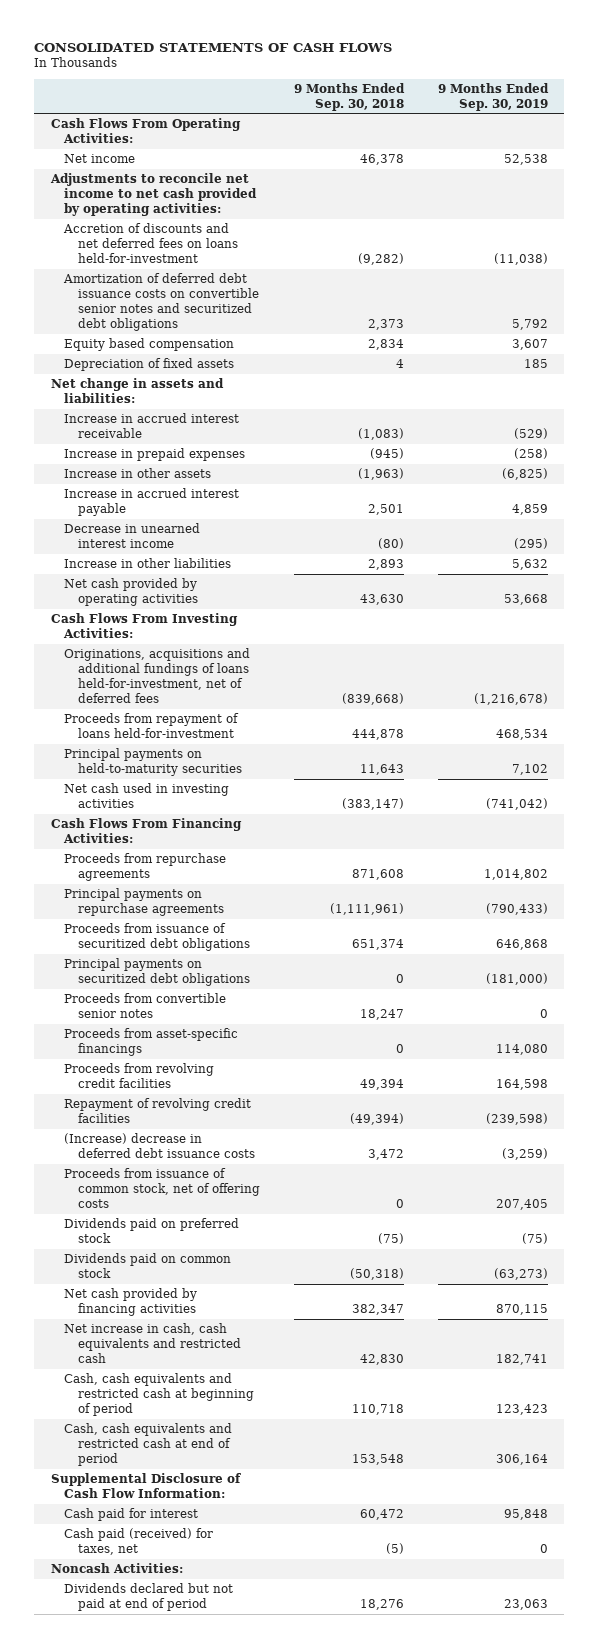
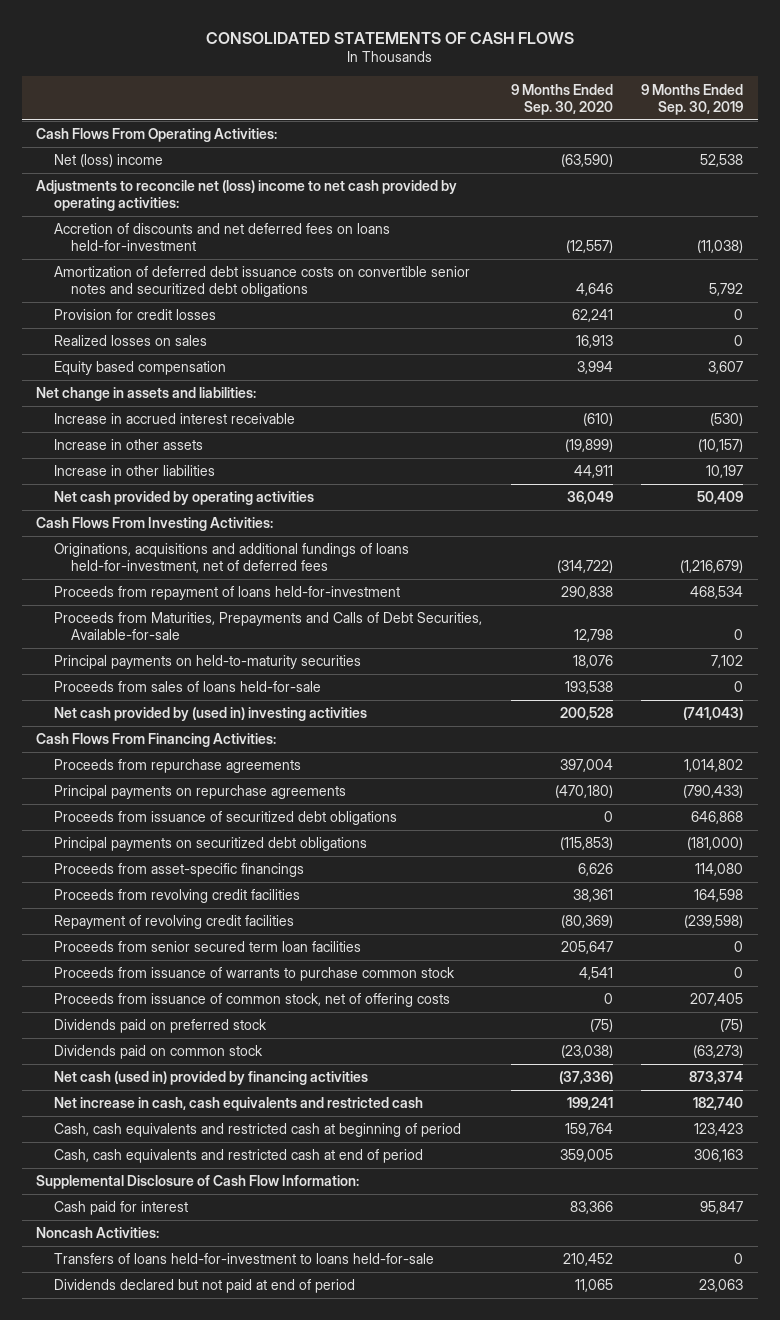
- | 9 Months Ended Sep. 30, 2018 | 9 Months Ended Sep. 30, 2019
+ | 9 Months Ended Sep. 30, 2020 | 9 Months Ended Sep. 30, 2019
- Net income | 46,378 | 52,538
- Adjustments to reconcile net income to net cash provided by operating activities:
+ Net (loss) income | (63,590) | 52,538
+ Adjustments to reconcile net (loss) income to net cash provided by operating activities:
+ Provision for credit losses | 62,241 | 0
+ Realized losses on sales | 16,913 | 0
- Depreciation of fixed assets | 4 | 185
- Increase in accrued interest receivable | (1,083) | (529)
- Increase in prepaid expenses | (945) | (258)
- Increase in other assets | (1,963) | (6,825)
- Increase in accrued interest payable | 2,501 | 4,859
- Decrease in unearned interest income | (80) | (295)
- Increase in other liabilities | 2,893 | 5,632
- Net cash provided by operating activities | 43,630 | 53,668
+ Increase in accrued interest receivable | (610) | (530)
+ Increase in other assets | (19,899) | (10,157)
+ Increase in other liabilities | 44,911 | 10,197
+ Net cash provided by operating activities | 36,049 | 50,409
- Originations, acquisitions and additional fundings of loans held-for-investment, net of deferred fees | (839,668) | (1,216,678)
+ Originations, acquisitions and additional fundings of loans held-for-investment, net of deferred fees | (314,722) | (1,216,679)
+ Proceeds from Maturities, Prepayments and Calls of Debt Securities, Available-for-sale | 12,798 | 0
- Net cash used in investing activities | (383,147) | (741,042)
+ Proceeds from sales of loans held-for-sale | 193,538 | 0
+ Net cash provided by (used in) investing activities | 200,528 | (741,043)
- Proceeds from convertible senior notes | 18,247 | 0
- (Increase) decrease in deferred debt issuance costs | 3,472 | (3,259)
+ Proceeds from senior secured term loan facilities | 205,647 | 0
+ Proceeds from issuance of warrants to purchase common stock | 4,541 | 0
- Net cash provided by financing activities | 382,347 | 870,115
- Net increase in cash, cash equivalents and restricted cash | 42,830 | 182,741
+ Net cash (used in) provided by financing activities | (37,336) | 873,374
+ Net increase in cash, cash equivalents and restricted cash | 199,241 | 182,740
- Cash, cash equivalents and restricted cash at end of period | 153,548 | 306,164
+ Cash, cash equivalents and restricted cash at end of period | 359,005 | 306,163
- Cash paid for interest | 60,472 | 95,848
- Cash paid (received) for taxes, net | (5) | 0
+ Cash paid for interest | 83,366 | 95,847
+ Transfers of loans held-for-investment to loans held-for-sale | 210,452 | 0

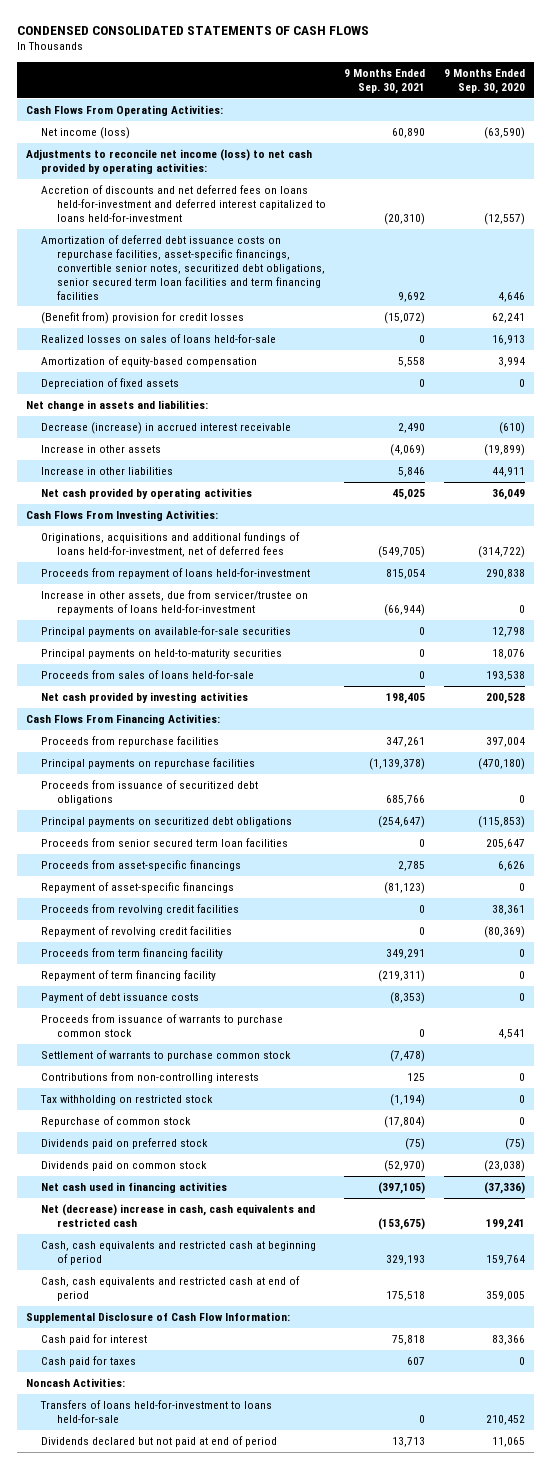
- CONSOLIDATED STATEMENTS OF CASH FLOWS
+ CONDENSED CONSOLIDATED STATEMENTS OF CASH FLOWS
- | 9 Months Ended Sep. 30, 2020 | 9 Months Ended Sep. 30, 2019
+ | 9 Months Ended Sep. 30, 2021 | 9 Months Ended Sep. 30, 2020
- Net (loss) income | (63,590) | 52,538
- Adjustments to reconcile net (loss) income to net cash provided by operating activities:
- Accretion of discounts and net deferred fees on loans held-for-investment | (12,557) | (11,038)
- Amortization of deferred debt issuance costs on convertible senior notes and securitized debt obligations | 4,646 | 5,792
- Provision for credit losses | 62,241 | 0
- Realized losses on sales | 16,913 | 0
- Equity based compensation | 3,994 | 3,607
+ Net income (loss) | 60,890 | (63,590)
+ Adjustments to reconcile net income (loss) to net cash provided by operating activities:
+ Accretion of discounts and net deferred fees on loans held-for-investment and deferred interest capitalized to loans held-for-investment | (20,310) | (12,557)
+ Amortization of deferred debt issuance costs on repurchase facilities, asset-specific financings, convertible senior notes, securitized debt obligations, senior secured term loan facilities and term financing facilities | 9,692 | 4,646
+ (Benefit from) provision for credit losses | (15,072) | 62,241
+ Realized losses on sales of loans held-for-sale | 0 | 16,913
+ Amortization of equity-based compensation | 5,558 | 3,994
+ Depreciation of fixed assets | 0 | 0
- Increase in accrued interest receivable | (610) | (530)
+ Decrease (increase) in accrued interest receivable | 2,490 | (610)
- Proceeds from Maturities, Prepayments and Calls of Debt Securities, Available-for-sale | 12,798 | 0
+ Increase in other assets, due from servicer/trustee on repayments of loans held-for-investment | (66,944) | 0
+ Principal payments on available-for-sale securities | 0 | 12,798
- Net cash provided by (used in) investing activities | 200,528 | (741,043)
+ Net cash provided by investing activities | 198,405 | 200,528
- Proceeds from repurchase agreements | 397,004 | 1,014,802
- Principal payments on repurchase agreements | (470,180) | (790,433)
+ Proceeds from repurchase facilities | 347,261 | 397,004
+ Principal payments on repurchase facilities | (1,139,378) | (470,180)
moved up: Proceeds from senior secured term loan facilities | 0 | 205,647
+ Repayment of asset-specific financings | (81,123) | 0
+ Proceeds from term financing facility | 349,291 | 0
+ Repayment of term financing facility | (219,311) | 0
+ Payment of debt issuance costs | (8,353) | 0
- Proceeds from issuance of common stock, net of offering costs | 0 | 207,405
+ Settlement of warrants to purchase common stock | (7,478) |
+ Contributions from non-controlling interests | 125 | 0
+ Tax withholding on restricted stock | (1,194) | 0
+ Repurchase of common stock | (17,804) | 0
- Net cash (used in) provided by financing activities | (37,336) | 873,374
- Net increase in cash, cash equivalents and restricted cash | 199,241 | 182,740
+ Net cash used in financing activities | (397,105) | (37,336)
+ Net (decrease) increase in cash, cash equivalents and restricted cash | (153,675) | 199,241
+ Cash paid for taxes | 607 | 0

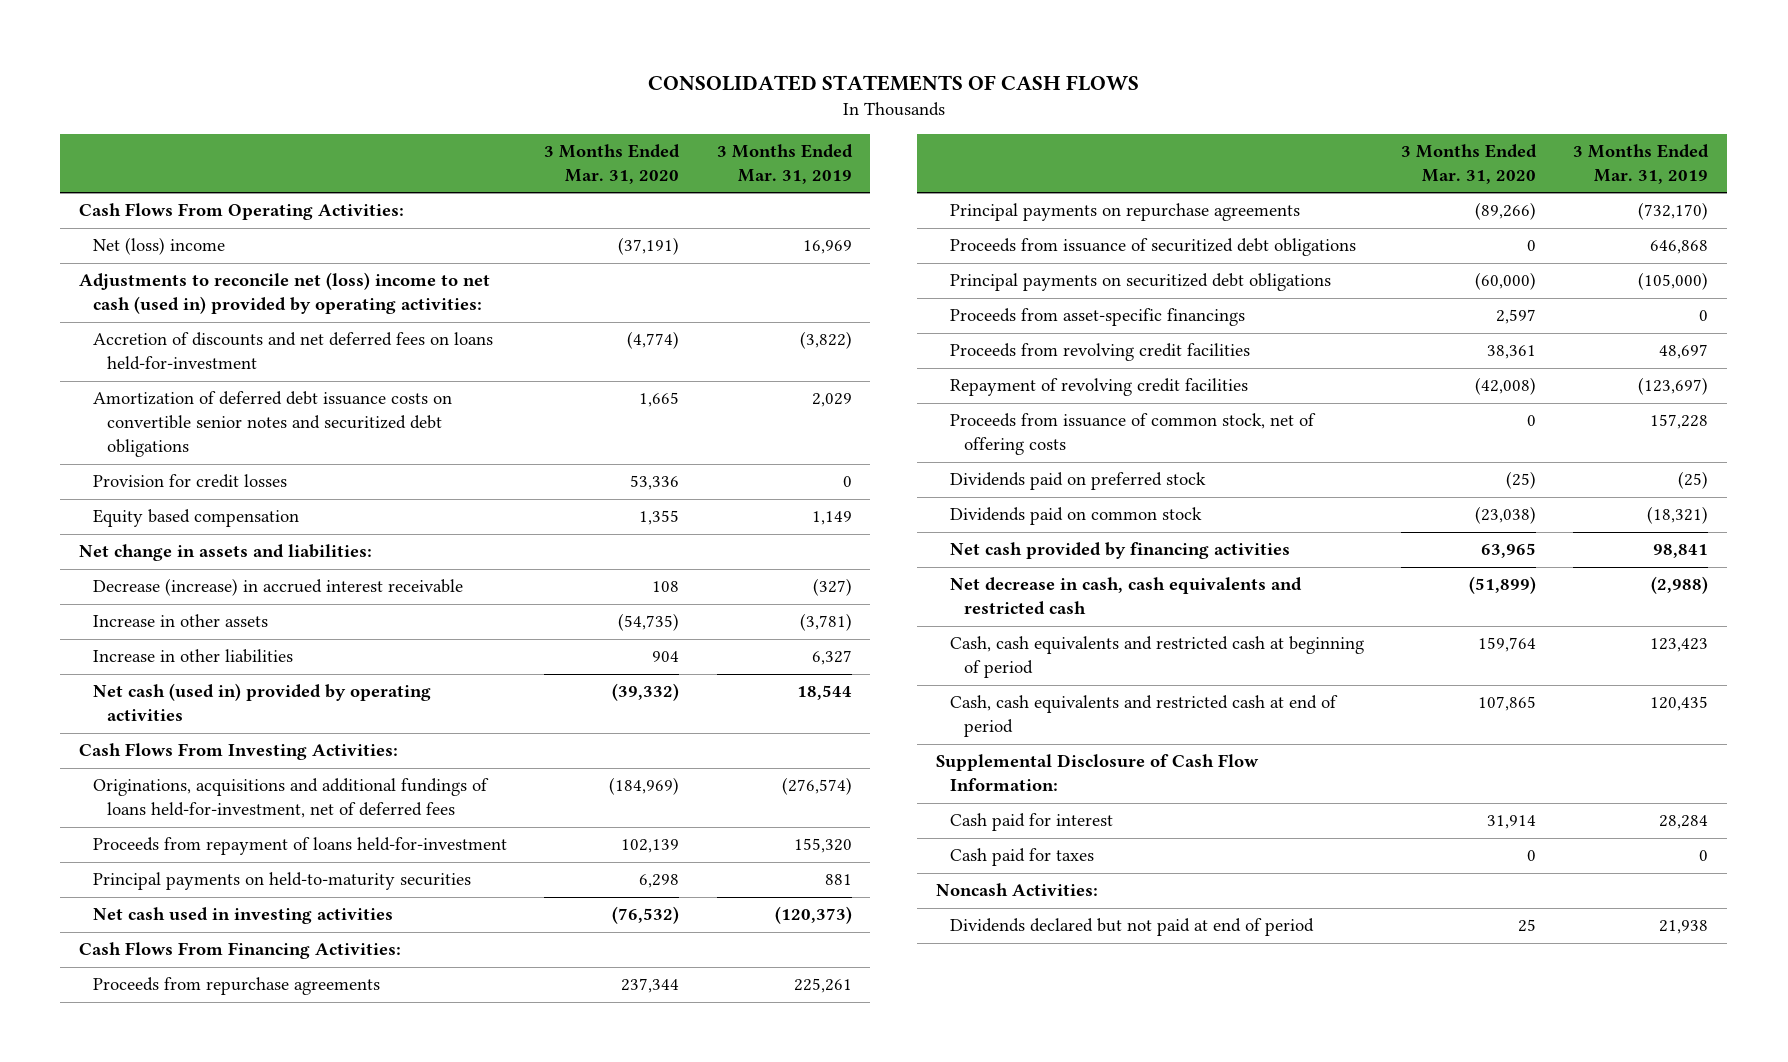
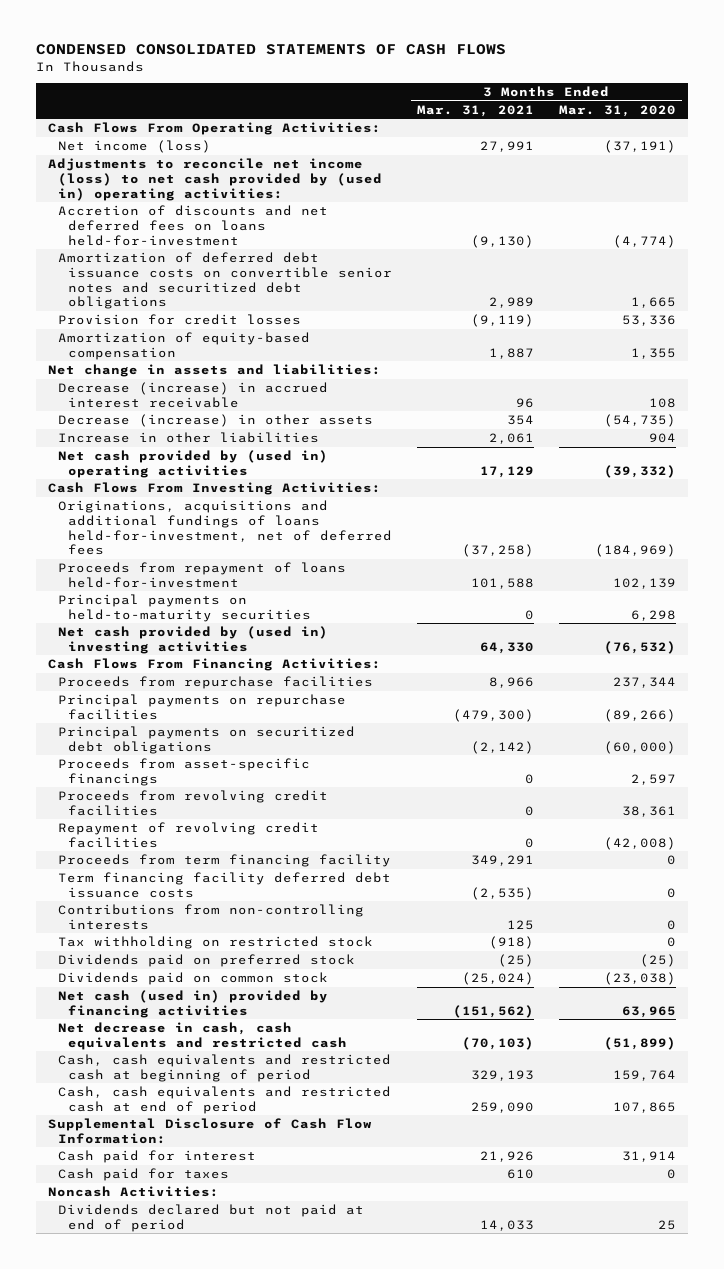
- CONSOLIDATED STATEMENTS OF CASH FLOWS
+ CONDENSED CONSOLIDATED STATEMENTS OF CASH FLOWS
- | 3 Months Ended Mar. 31, 2020 | 3 Months Ended Mar. 31, 2019
+ | 3 Months Ended Mar. 31, 2021 | 3 Months Ended Mar. 31, 2020
- Net (loss) income | (37,191) | 16,969
- Adjustments to reconcile net (loss) income to net cash (used in) provided by operating activities:
+ Net income (loss) | 27,991 | (37,191)
+ Adjustments to reconcile net income (loss) to net cash provided by (used in) operating activities:
- Equity based compensation | 1,355 | 1,149
+ Amortization of equity-based compensation | 1,887 | 1,355
- Increase in other assets | (54,735) | (3,781)
+ Decrease (increase) in other assets | 354 | (54,735)
- Net cash (used in) provided by operating activities | (39,332) | 18,544
+ Net cash provided by (used in) operating activities | 17,129 | (39,332)
- Net cash used in investing activities | (76,532) | (120,373)
+ Net cash provided by (used in) investing activities | 64,330 | (76,532)
- Proceeds from repurchase agreements | 237,344 | 225,261
- Principal payments on repurchase agreements | (89,266) | (732,170)
- Proceeds from issuance of securitized debt obligations | 0 | 646,868
+ Proceeds from repurchase facilities | 8,966 | 237,344
+ Principal payments on repurchase facilities | (479,300) | (89,266)
- Proceeds from issuance of common stock, net of offering costs | 0 | 157,228
+ Proceeds from term financing facility | 349,291 | 0
+ Term financing facility deferred debt issuance costs | (2,535) | 0
+ Contributions from non-controlling interests | 125 | 0
+ Tax withholding on restricted stock | (918) | 0
- Net cash provided by financing activities | 63,965 | 98,841
+ Net cash (used in) provided by financing activities | (151,562) | 63,965

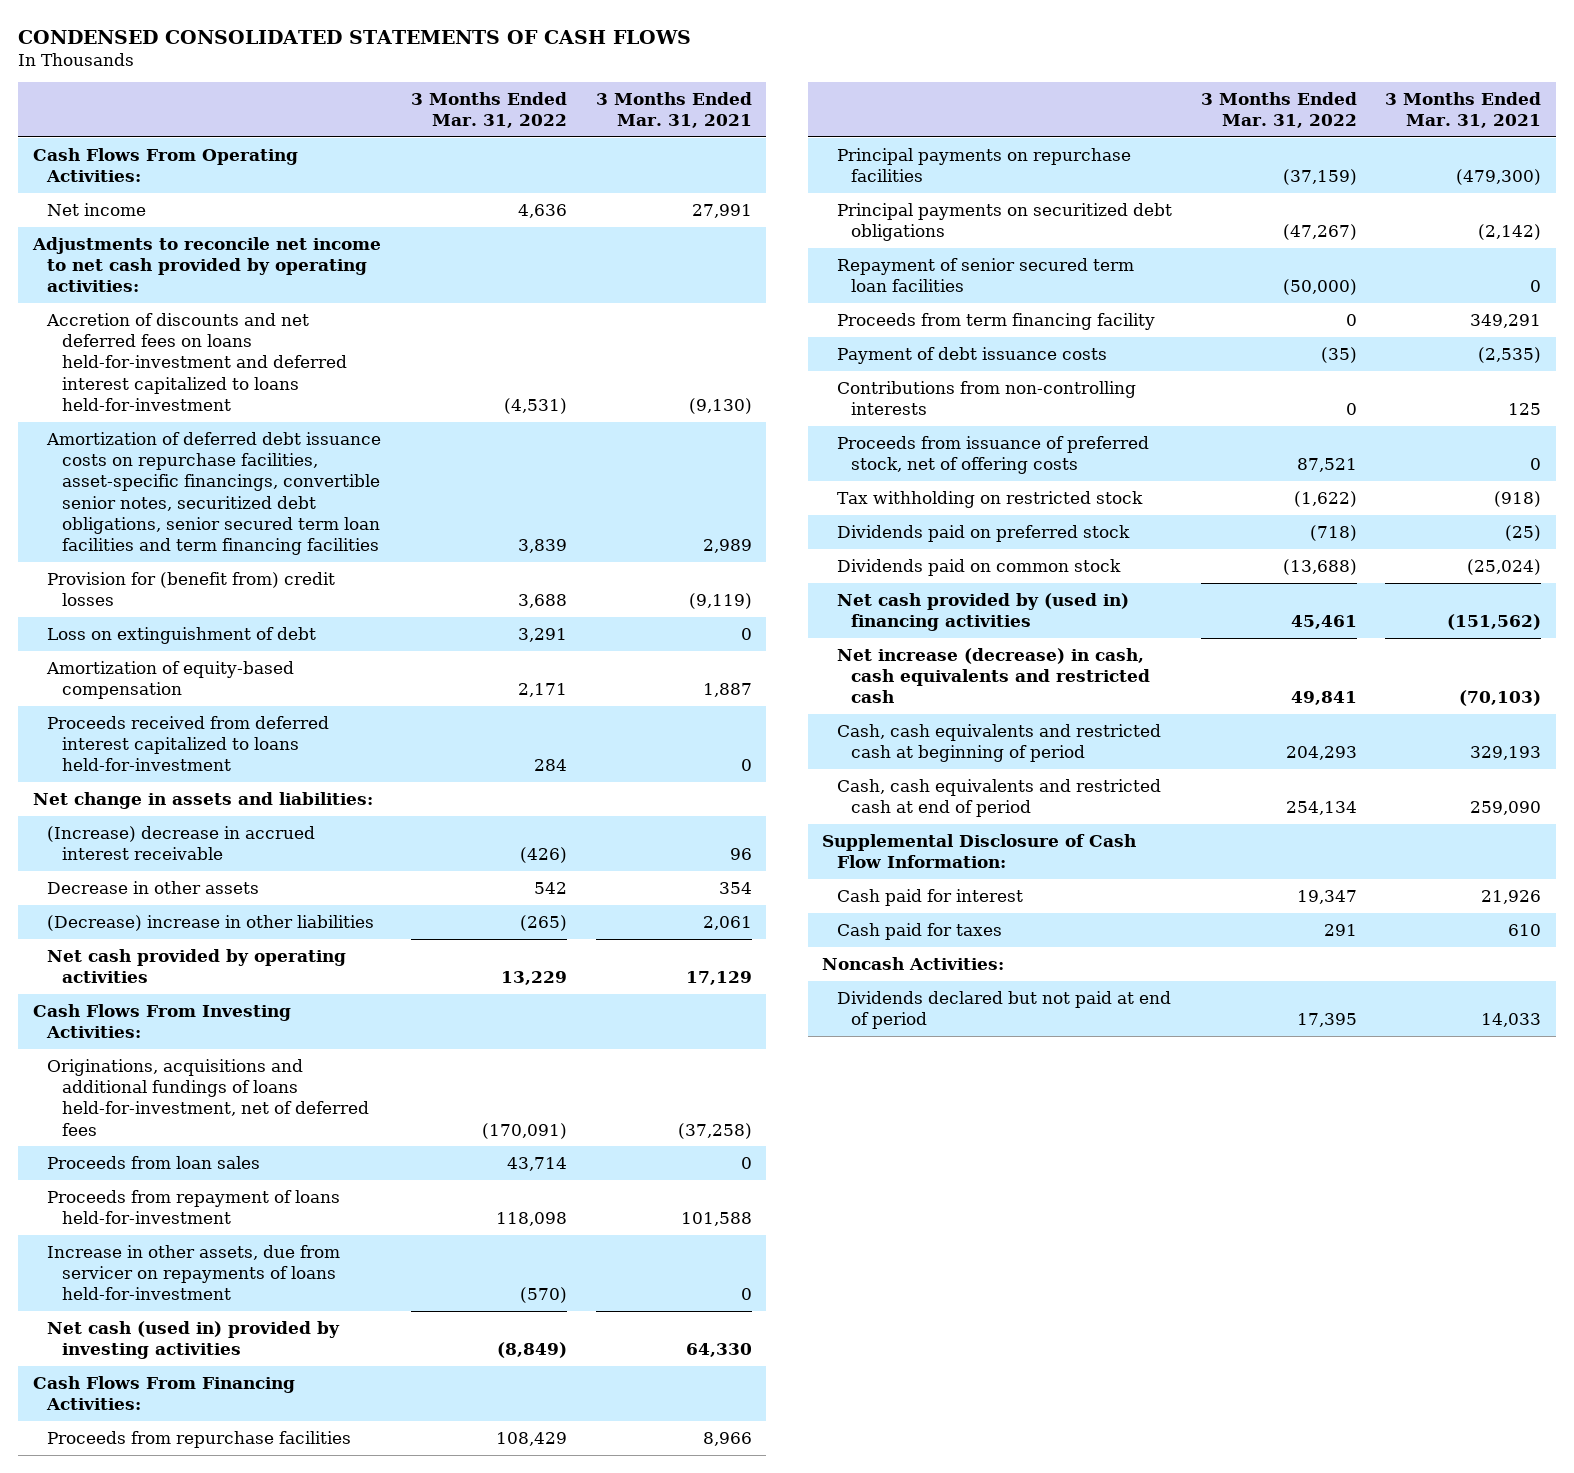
- | 3 Months Ended Mar. 31, 2021 | 3 Months Ended Mar. 31, 2020
+ | 3 Months Ended Mar. 31, 2022 | 3 Months Ended Mar. 31, 2021
- Net income (loss) | 27,991 | (37,191)
- Adjustments to reconcile net income (loss) to net cash provided by (used in) operating activities:
- Accretion of discounts and net deferred fees on loans held-for-investment | (9,130) | (4,774)
- Amortization of deferred debt issuance costs on convertible senior notes and securitized debt obligations | 2,989 | 1,665
- Provision for credit losses | (9,119) | 53,336
+ Net income | 4,636 | 27,991
+ Adjustments to reconcile net income to net cash provided by operating activities:
+ Accretion of discounts and net deferred fees on loans held-for-investment and deferred interest capitalized to loans held-for-investment | (4,531) | (9,130)
+ Amortization of deferred debt issuance costs on repurchase facilities, asset-specific financings, convertible senior notes, securitized debt obligations, senior secured term loan facilities and term financing facilities | 3,839 | 2,989
+ Provision for (benefit from) credit losses | 3,688 | (9,119)
+ Loss on extinguishment of debt | 3,291 | 0
+ Proceeds received from deferred interest capitalized to loans held-for-investment | 284 | 0
- Decrease (increase) in accrued interest receivable | 96 | 108
- Decrease (increase) in other assets | 354 | (54,735)
- Increase in other liabilities | 2,061 | 904
- Net cash provided by (used in) operating activities | 17,129 | (39,332)
+ (Increase) decrease in accrued interest receivable | (426) | 96
+ Decrease in other assets | 542 | 354
+ (Decrease) increase in other liabilities | (265) | 2,061
+ Net cash provided by operating activities | 13,229 | 17,129
+ Proceeds from loan sales | 43,714 | 0
- Principal payments on held-to-maturity securities | 0 | 6,298
- Net cash provided by (used in) investing activities | 64,330 | (76,532)
+ Increase in other assets, due from servicer on repayments of loans held-for-investment | (570) | 0
+ Net cash (used in) provided by investing activities | (8,849) | 64,330
- Proceeds from asset-specific financings | 0 | 2,597
- Proceeds from revolving credit facilities | 0 | 38,361
- Repayment of revolving credit facilities | 0 | (42,008)
+ Repayment of senior secured term loan facilities | (50,000) | 0
- Term financing facility deferred debt issuance costs | (2,535) | 0
+ Payment of debt issuance costs | (35) | (2,535)
+ Proceeds from issuance of preferred stock, net of offering costs | 87,521 | 0
- Net cash (used in) provided by financing activities | (151,562) | 63,965
- Net decrease in cash, cash equivalents and restricted cash | (70,103) | (51,899)
+ Net cash provided by (used in) financing activities | 45,461 | (151,562)
+ Net increase (decrease) in cash, cash equivalents and restricted cash | 49,841 | (70,103)

